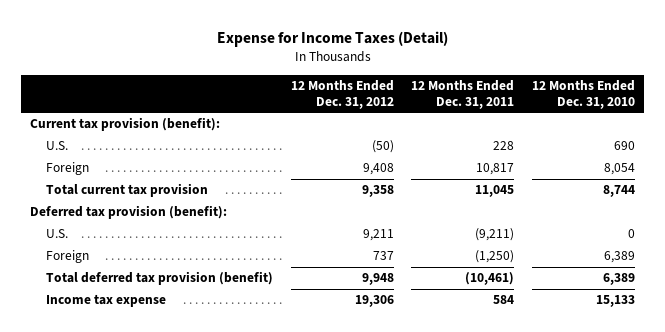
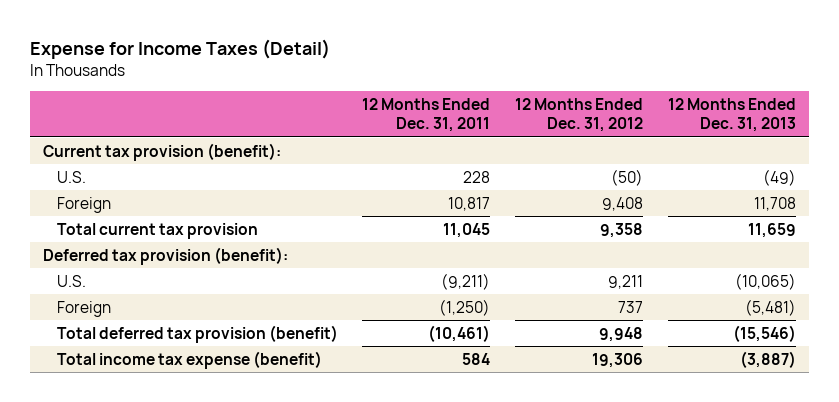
- | 12 Months Ended Dec. 31, 2012 | 12 Months Ended Dec. 31, 2011 | 12 Months Ended Dec. 31, 2010
+ | 12 Months Ended Dec. 31, 2011 | 12 Months Ended Dec. 31, 2012 | 12 Months Ended Dec. 31, 2013
- Income tax expense | 19,306 | 584 | 15,133
+ Total income tax expense (benefit) | 584 | 19,306 | (3,887)

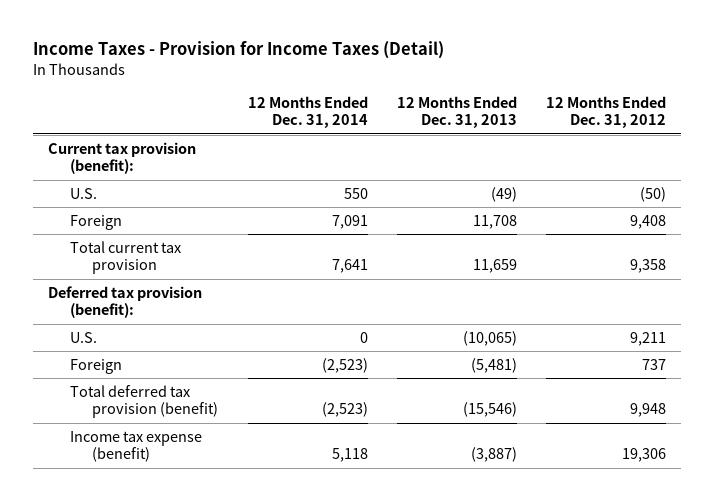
- Expense for Income Taxes (Detail)
+ Income Taxes - Provision for Income Taxes (Detail)
- | 12 Months Ended Dec. 31, 2011 | 12 Months Ended Dec. 31, 2012 | 12 Months Ended Dec. 31, 2013
+ | 12 Months Ended Dec. 31, 2014 | 12 Months Ended Dec. 31, 2013 | 12 Months Ended Dec. 31, 2012
- Total income tax expense (benefit) | 584 | 19,306 | (3,887)
+ Income tax expense (benefit) | 5,118 | (3,887) | 19,306

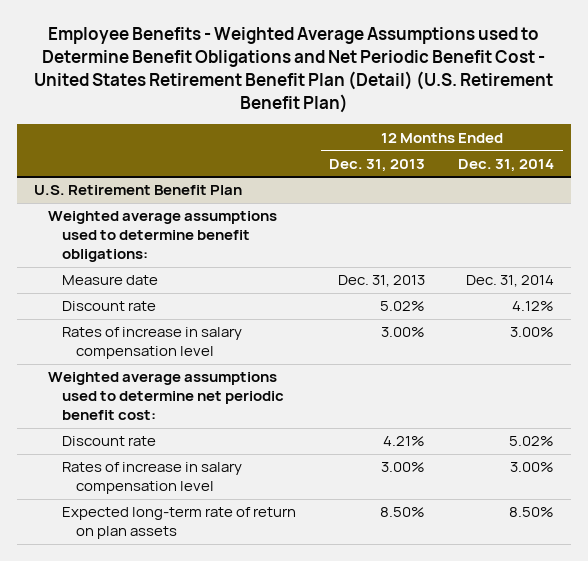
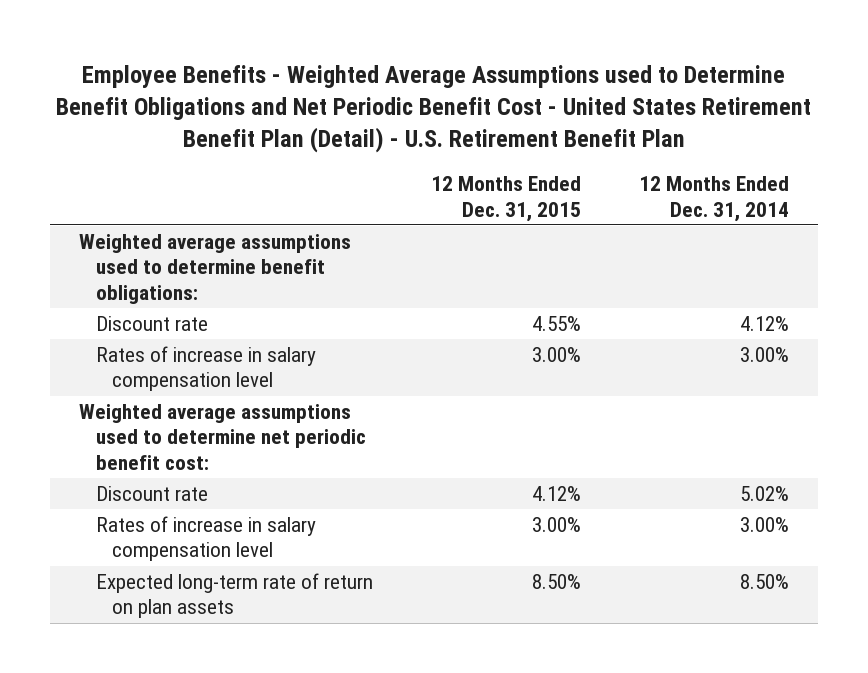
- Employee Benefits - Weighted Average Assumptions used to Determine Benefit Obligations and Net Periodic Benefit Cost - United States Retirement Benefit Plan (Detail) (U.S. Retirement Benefit Plan)
+ Employee Benefits - Weighted Average Assumptions used to Determine Benefit Obligations and Net Periodic Benefit Cost - United States Retirement Benefit Plan (Detail) - U.S. Retirement Benefit Plan
- | 12 Months Ended Dec. 31, 2013 | 12 Months Ended Dec. 31, 2014
+ | 12 Months Ended Dec. 31, 2015 | 12 Months Ended Dec. 31, 2014
- U.S. Retirement Benefit Plan
- Measure date | Dec. 31, 2013 | Dec. 31, 2014

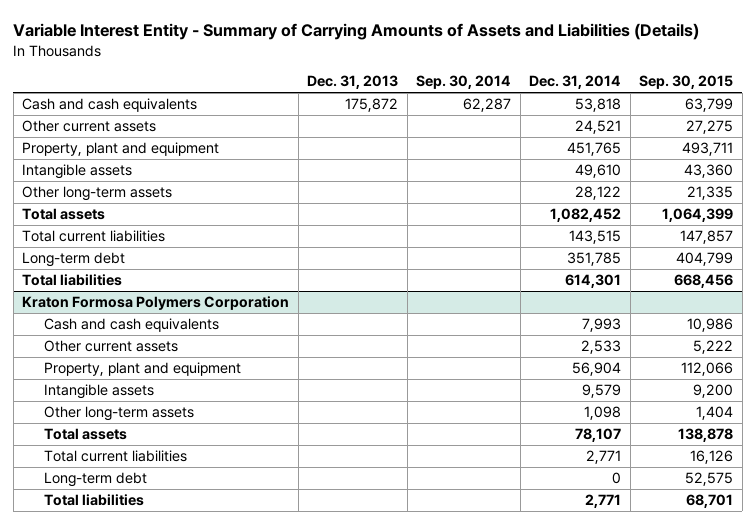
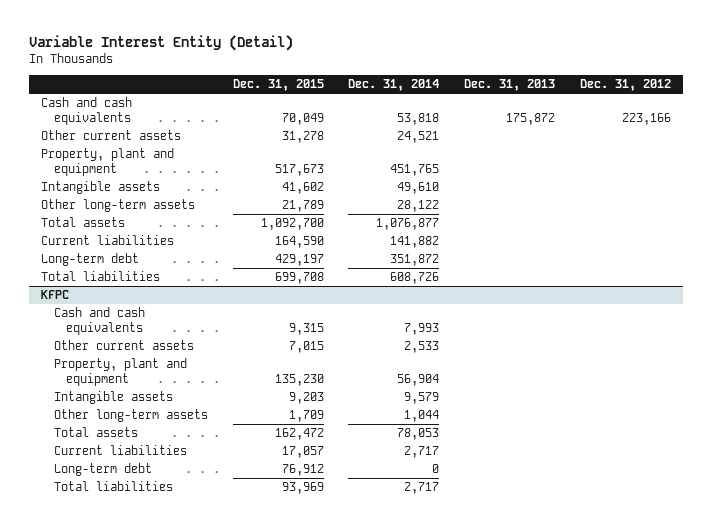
- Variable Interest Entity - Summary of Carrying Amounts of Assets and Liabilities (Details)
+ Variable Interest Entity (Detail)
- | Dec. 31, 2013 | Sep. 30, 2014 | Dec. 31, 2014 | Sep. 30, 2015
+ | Dec. 31, 2015 | Dec. 31, 2014 | Dec. 31, 2013 | Dec. 31, 2012
- Total assets | | | 1,082,452 | 1,064,399
- Total current liabilities | | | 143,515 | 147,857
- Long-term debt | | | 351,785 | 404,799
- Total liabilities | | | 614,301 | 668,456
- Kraton Formosa Polymers Corporation
+ Total assets | 1,092,700 | 1,076,877 | |
+ Current liabilities | 164,590 | 141,882 | |
+ Long-term debt | 429,197 | 351,872 | |
+ Total liabilities | 699,708 | 608,726 | |
+ KFPC
- Other long-term assets | | | 1,098 | 1,404
- Total assets | | | 78,107 | 138,878
- Total current liabilities | | | 2,771 | 16,126
+ Other long-term assets | 1,709 | 1,044 | |
+ Total assets | 162,472 | 78,053 | |
+ Current liabilities | 17,057 | 2,717 | |
- Total liabilities | | | 2,771 | 68,701
+ Total liabilities | 93,969 | 2,717 | |

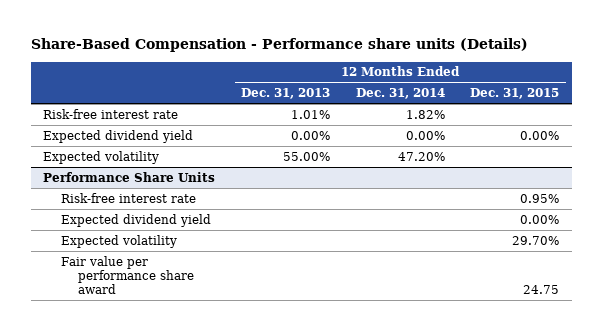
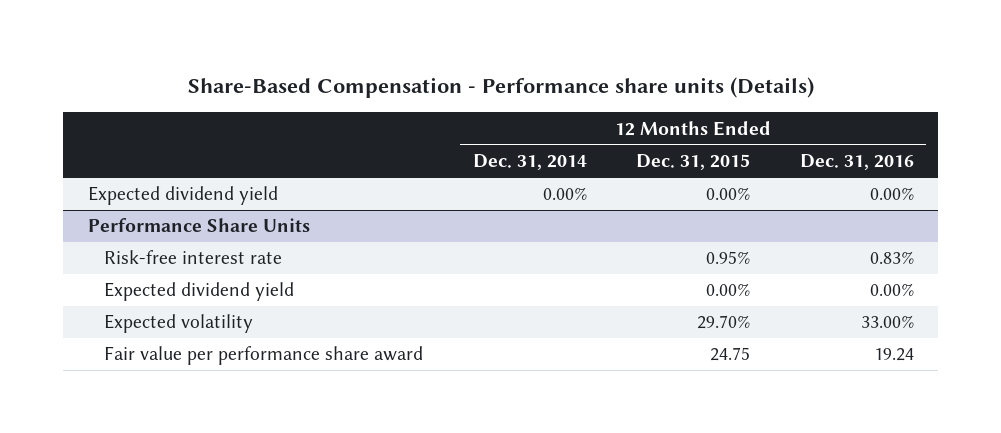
- | 12 Months Ended Dec. 31, 2013 | 12 Months Ended Dec. 31, 2014 | 12 Months Ended Dec. 31, 2015
+ | 12 Months Ended Dec. 31, 2014 | 12 Months Ended Dec. 31, 2015 | 12 Months Ended Dec. 31, 2016
- Risk-free interest rate | 1.01% | 1.82% |
- Expected volatility | 55.00% | 47.20% |

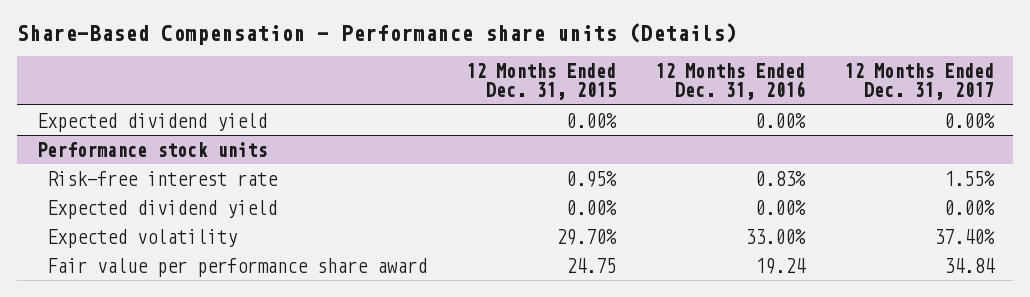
- | 12 Months Ended Dec. 31, 2014 | 12 Months Ended Dec. 31, 2015 | 12 Months Ended Dec. 31, 2016
+ | 12 Months Ended Dec. 31, 2015 | 12 Months Ended Dec. 31, 2016 | 12 Months Ended Dec. 31, 2017
- Performance Share Units
+ Performance stock units

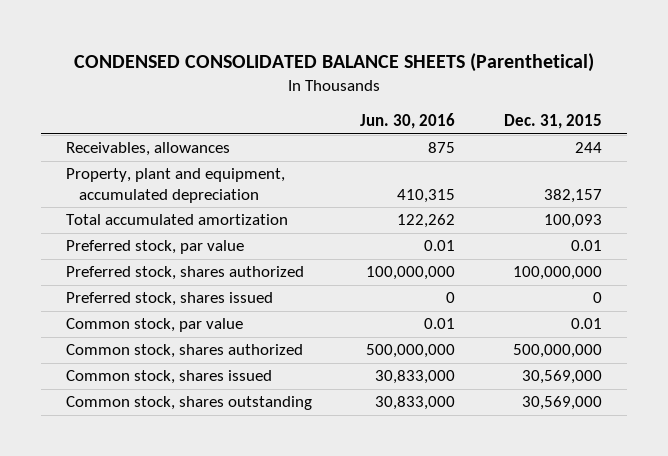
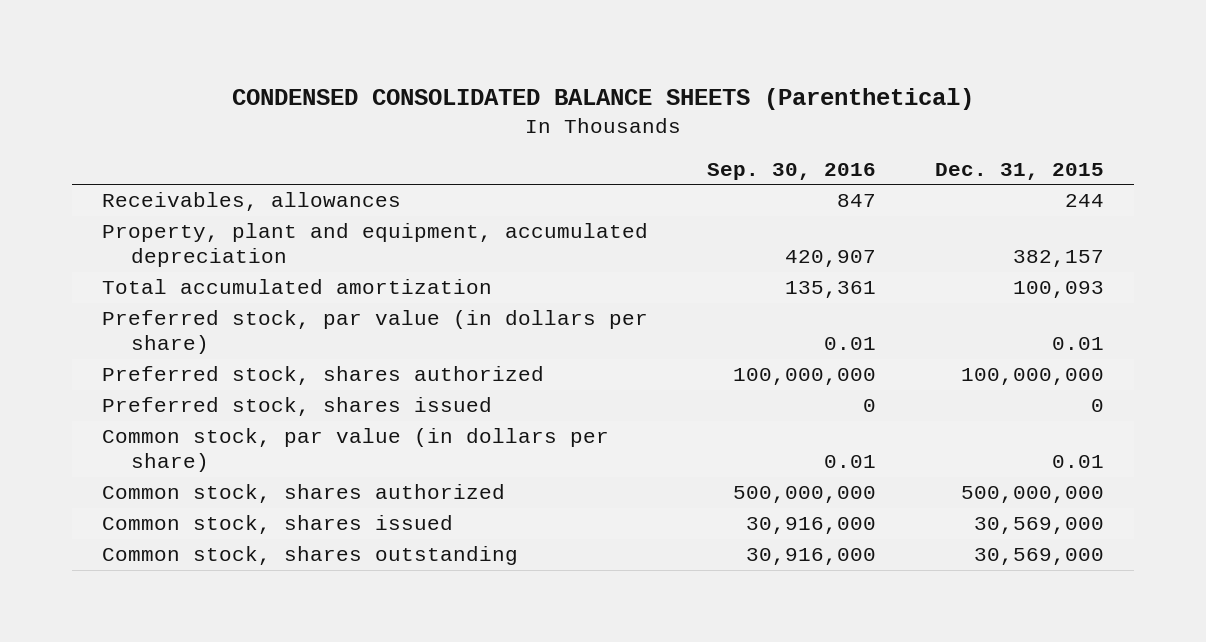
- | Jun. 30, 2016 | Dec. 31, 2015
+ | Sep. 30, 2016 | Dec. 31, 2015
- Preferred stock, par value | 0.01 | 0.01
+ Preferred stock, par value (in dollars per share) | 0.01 | 0.01
- Common stock, par value | 0.01 | 0.01
+ Common stock, par value (in dollars per share) | 0.01 | 0.01

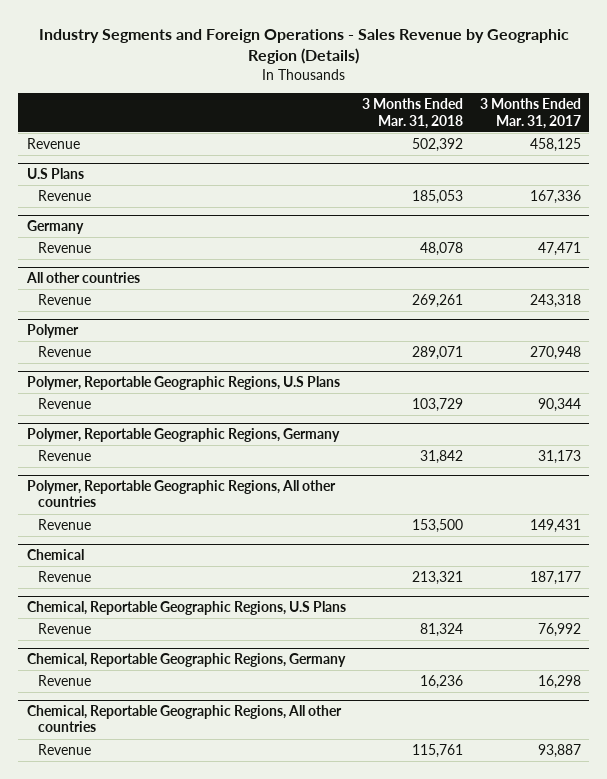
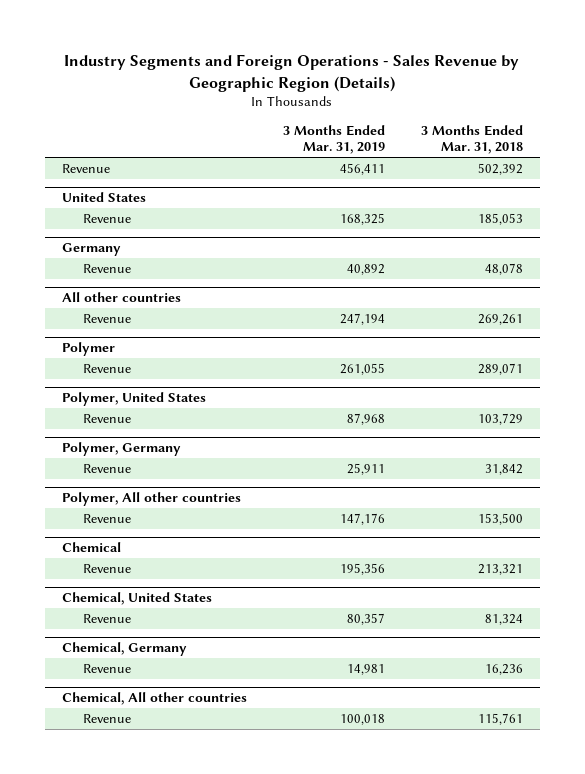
- | 3 Months Ended Mar. 31, 2018 | 3 Months Ended Mar. 31, 2017
+ | 3 Months Ended Mar. 31, 2019 | 3 Months Ended Mar. 31, 2018
- U.S Plans
+ United States
- Polymer, Reportable Geographic Regions, U.S Plans
+ Polymer, United States
- Polymer, Reportable Geographic Regions, Germany
+ Polymer, Germany
- Polymer, Reportable Geographic Regions, All other countries
+ Polymer, All other countries
- Chemical, Reportable Geographic Regions, U.S Plans
+ Chemical, United States
- Chemical, Reportable Geographic Regions, Germany
+ Chemical, Germany
- Chemical, Reportable Geographic Regions, All other countries
+ Chemical, All other countries

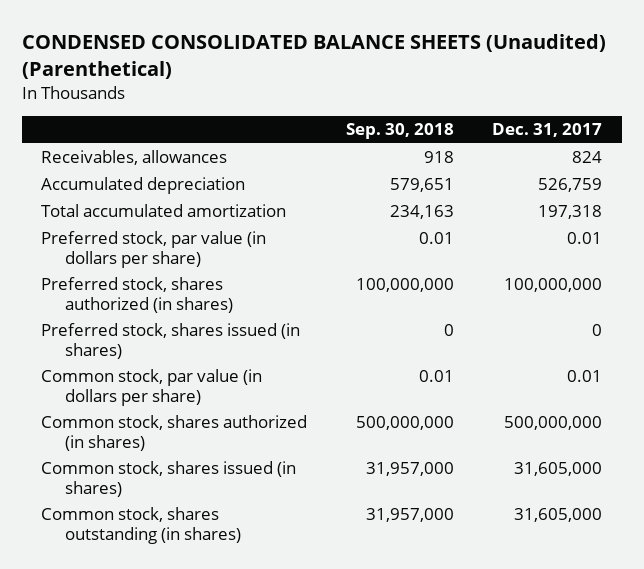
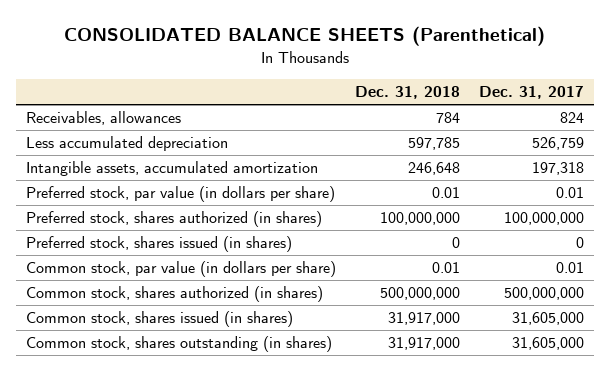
- CONDENSED CONSOLIDATED BALANCE SHEETS (Unaudited) (Parenthetical)
+ CONSOLIDATED BALANCE SHEETS (Parenthetical)
- | Sep. 30, 2018 | Dec. 31, 2017
+ | Dec. 31, 2018 | Dec. 31, 2017
- Accumulated depreciation | 579,651 | 526,759
- Total accumulated amortization | 234,163 | 197,318
+ Less accumulated depreciation | 597,785 | 526,759
+ Intangible assets, accumulated amortization | 246,648 | 197,318

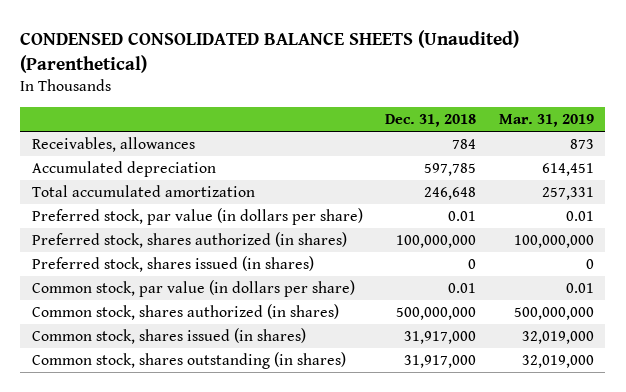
- CONSOLIDATED BALANCE SHEETS (Parenthetical)
+ CONDENSED CONSOLIDATED BALANCE SHEETS (Unaudited) (Parenthetical)
- | Dec. 31, 2018 | Dec. 31, 2017
+ | Dec. 31, 2018 | Mar. 31, 2019
- Less accumulated depreciation | 597,785 | 526,759
- Intangible assets, accumulated amortization | 246,648 | 197,318
+ Accumulated depreciation | 597,785 | 614,451
+ Total accumulated amortization | 246,648 | 257,331

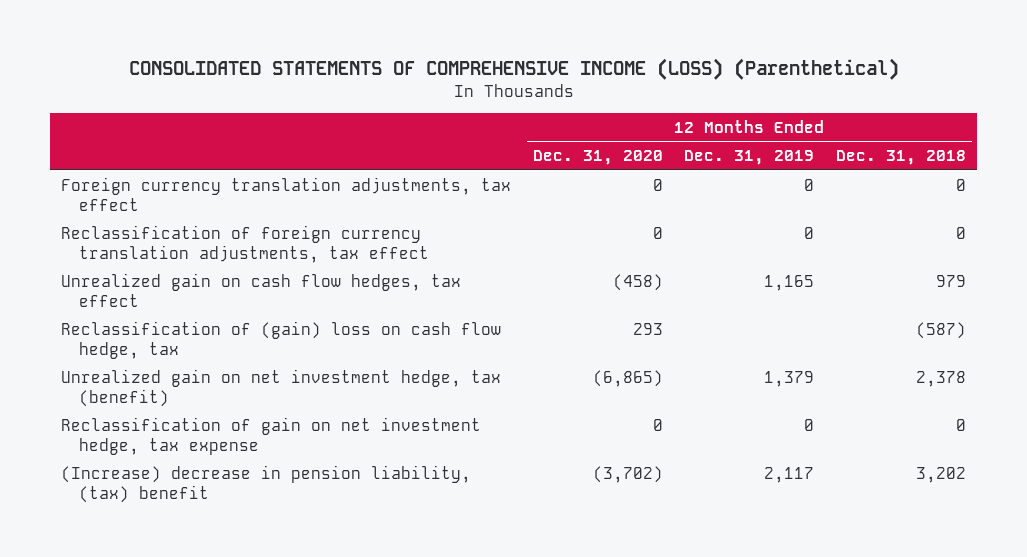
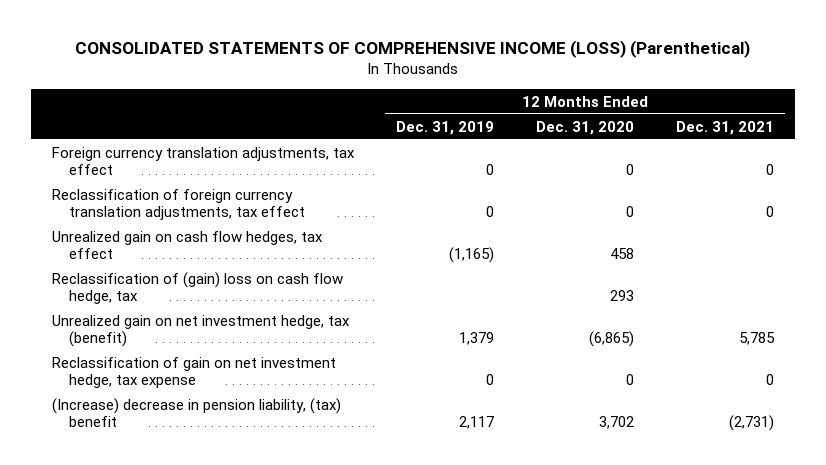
- | 12 Months Ended Dec. 31, 2020 | 12 Months Ended Dec. 31, 2019 | 12 Months Ended Dec. 31, 2018
+ | 12 Months Ended Dec. 31, 2019 | 12 Months Ended Dec. 31, 2020 | 12 Months Ended Dec. 31, 2021
- Unrealized gain on cash flow hedges, tax effect | (458) | 1,165 | 979
+ Unrealized gain on cash flow hedges, tax effect | (1,165) | 458 |
- (Increase) decrease in pension liability, (tax) benefit | (3,702) | 2,117 | 3,202
+ (Increase) decrease in pension liability, (tax) benefit | 2,117 | 3,702 | (2,731)

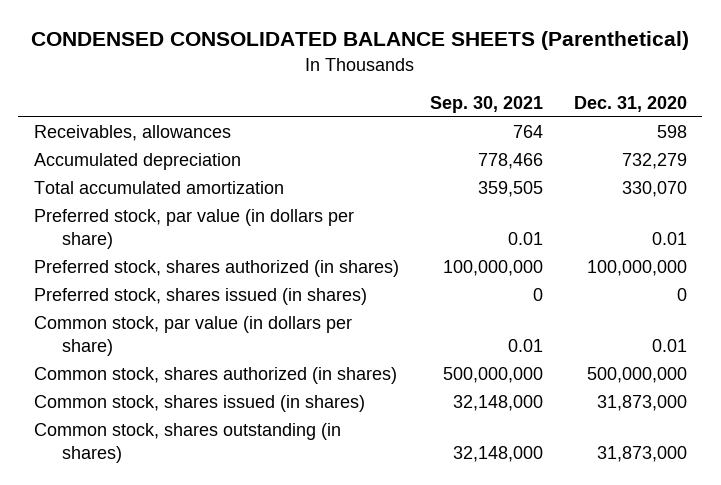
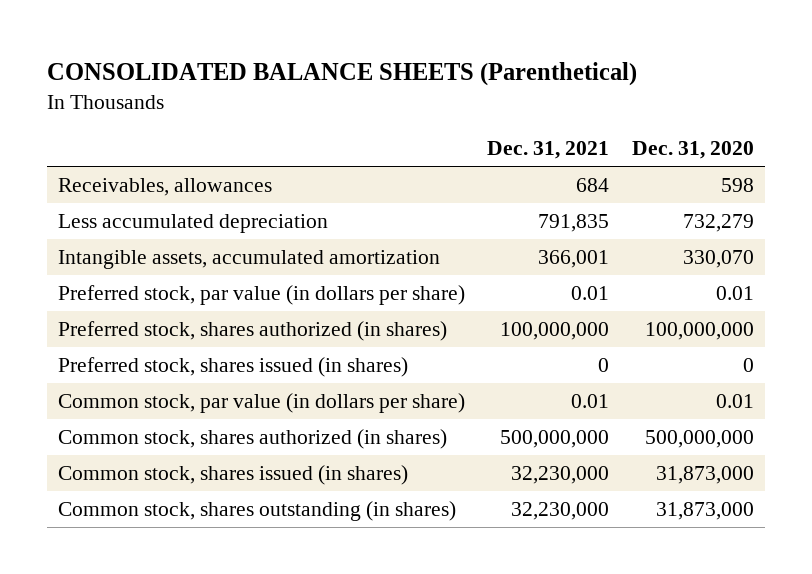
- CONDENSED CONSOLIDATED BALANCE SHEETS (Parenthetical)
+ CONSOLIDATED BALANCE SHEETS (Parenthetical)
- | Sep. 30, 2021 | Dec. 31, 2020
+ | Dec. 31, 2021 | Dec. 31, 2020
- Accumulated depreciation | 778,466 | 732,279
- Total accumulated amortization | 359,505 | 330,070
+ Less accumulated depreciation | 791,835 | 732,279
+ Intangible assets, accumulated amortization | 366,001 | 330,070

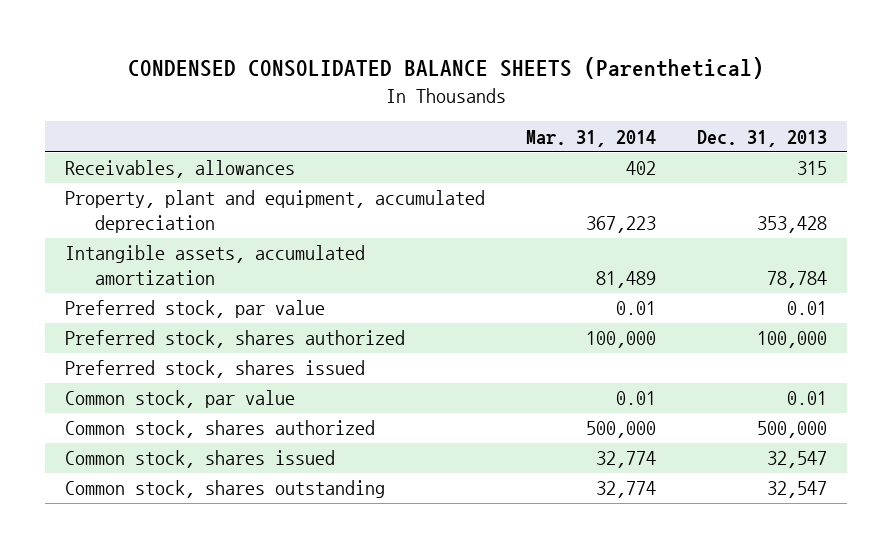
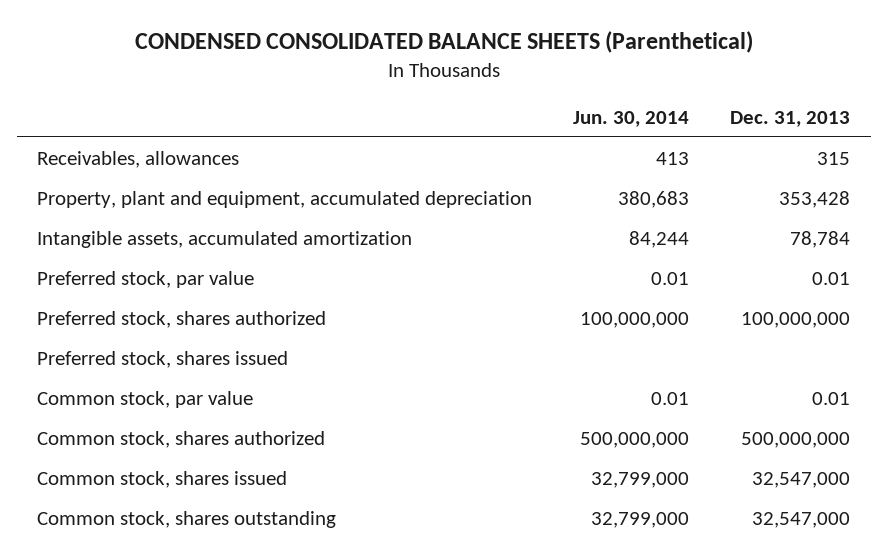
- | Mar. 31, 2014 | Dec. 31, 2013
+ | Jun. 30, 2014 | Dec. 31, 2013
- Preferred stock, shares authorized | 100,000 | 100,000
+ Preferred stock, shares authorized | 100,000,000 | 100,000,000
- Common stock, shares authorized | 500,000 | 500,000
- Common stock, shares issued | 32,774 | 32,547
- Common stock, shares outstanding | 32,774 | 32,547
+ Common stock, shares authorized | 500,000,000 | 500,000,000
+ Common stock, shares issued | 32,799,000 | 32,547,000
+ Common stock, shares outstanding | 32,799,000 | 32,547,000

